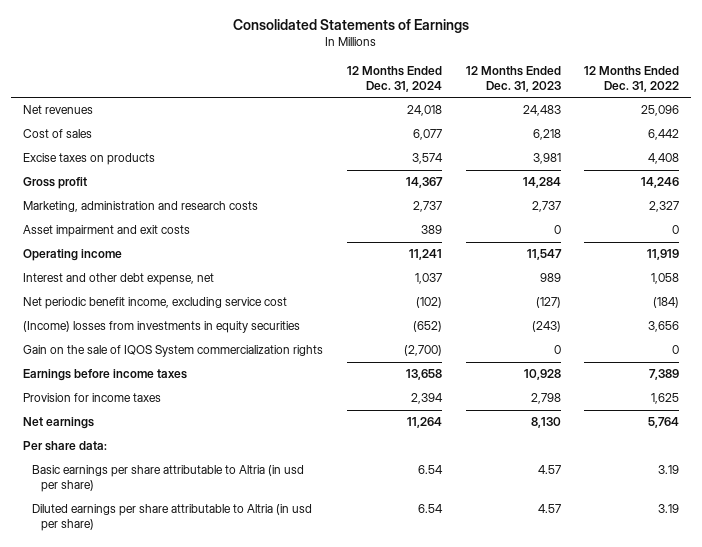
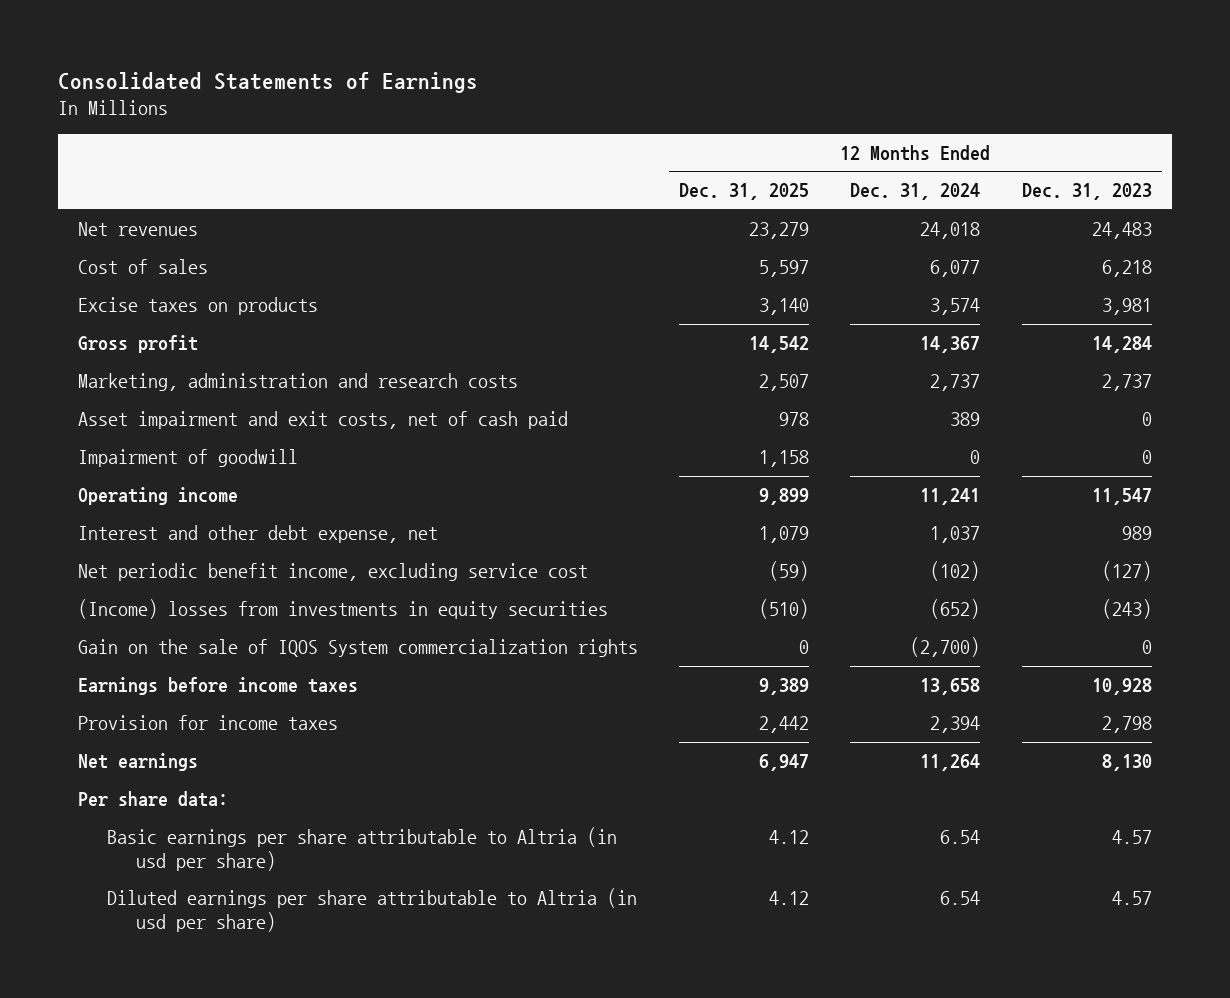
- | 12 Months Ended Dec. 31, 2024 | 12 Months Ended Dec. 31, 2023 | 12 Months Ended Dec. 31, 2022
+ | 12 Months Ended Dec. 31, 2025 | 12 Months Ended Dec. 31, 2024 | 12 Months Ended Dec. 31, 2023
- Asset impairment and exit costs | 389 | 0 | 0
+ Asset impairment and exit costs, net of cash paid | 978 | 389 | 0
+ Impairment of goodwill | 1,158 | 0 | 0

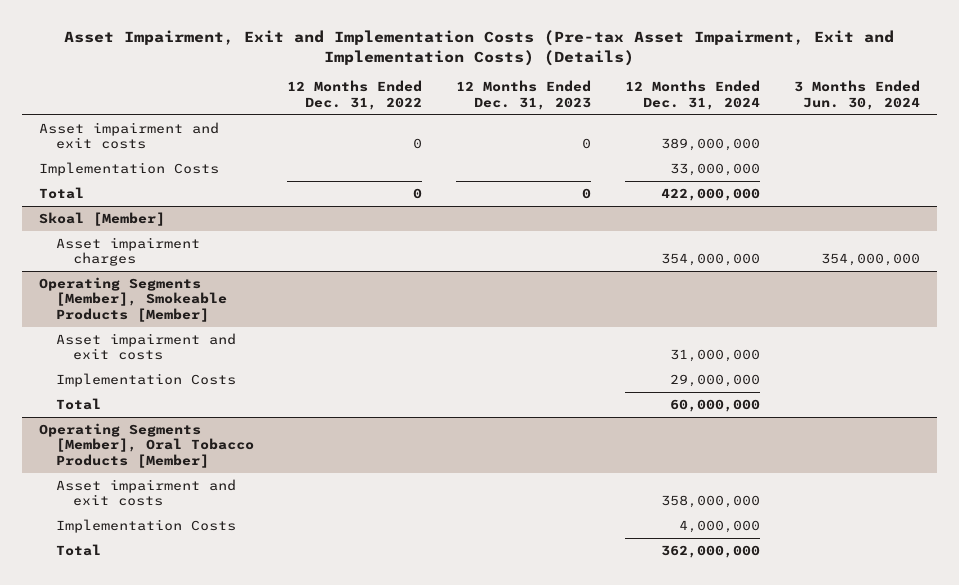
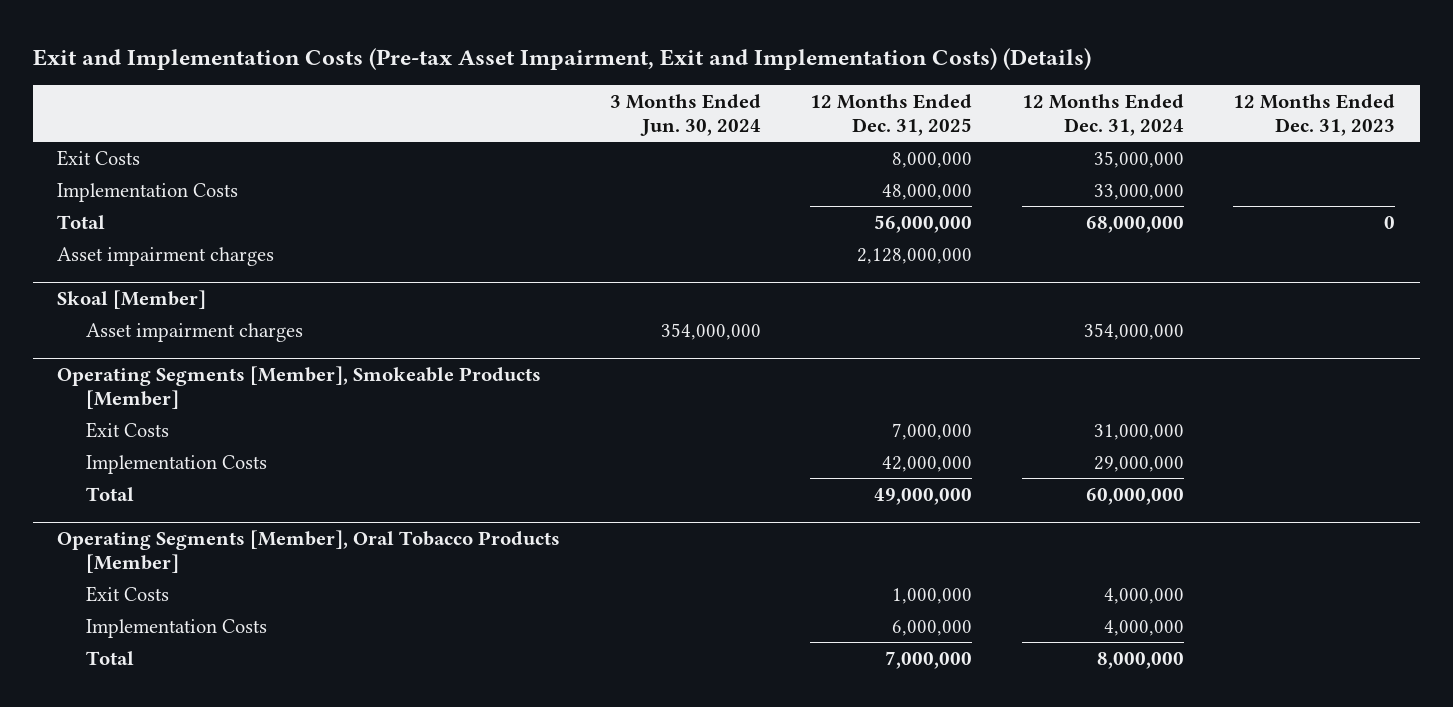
- Asset Impairment, Exit and Implementation Costs (Pre-tax Asset Impairment, Exit and Implementation Costs) (Details)
+ Exit and Implementation Costs (Pre-tax Asset Impairment, Exit and Implementation Costs) (Details)
- | 12 Months Ended Dec. 31, 2022 | 12 Months Ended Dec. 31, 2023 | 12 Months Ended Dec. 31, 2024 | 3 Months Ended Jun. 30, 2024
+ | 3 Months Ended Jun. 30, 2024 | 12 Months Ended Dec. 31, 2025 | 12 Months Ended Dec. 31, 2024 | 12 Months Ended Dec. 31, 2023
- Asset impairment and exit costs | 0 | 0 | 389,000,000 |
+ Exit Costs | | 8,000,000 | 35,000,000 |
- Total | 0 | 0 | 422,000,000 |
+ Total | | 56,000,000 | 68,000,000 | 0
+ Asset impairment charges | | 2,128,000,000 | |
@ Operating Segments [Member], Smokeable Products [Member]
- Asset impairment and exit costs | | | 31,000,000 |
+ Exit Costs | | 7,000,000 | 31,000,000 |
@ Operating Segments [Member], Oral Tobacco Products [Member]
- Asset impairment and exit costs | | | 358,000,000 |
+ Exit Costs | | 1,000,000 | 4,000,000 |
- Total | | | 362,000,000 |
+ Total | | 7,000,000 | 8,000,000 |

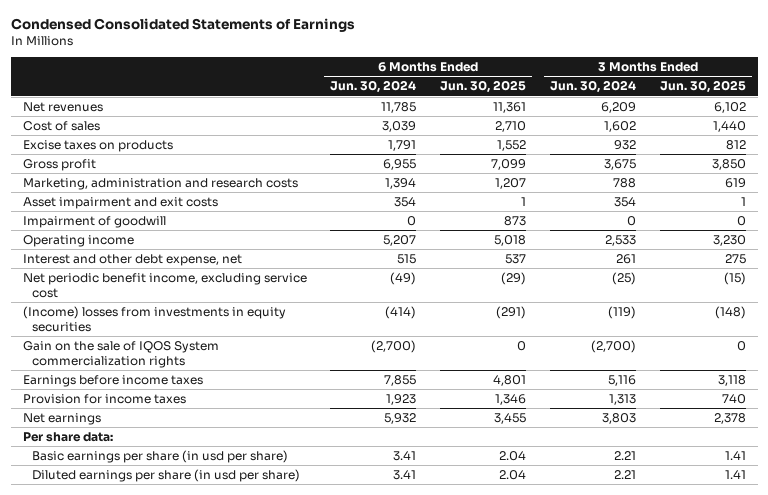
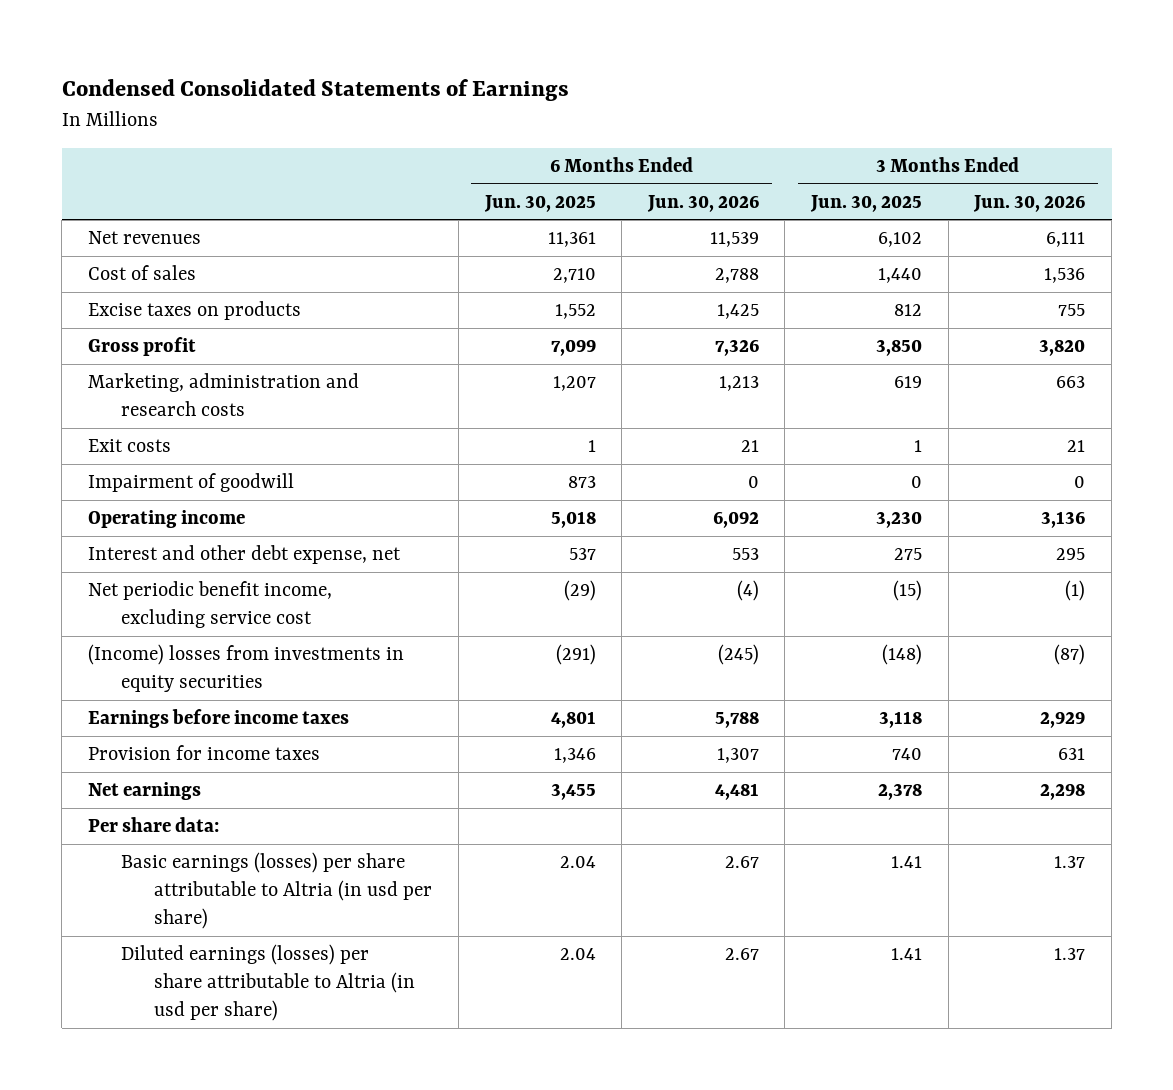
- | 6 Months Ended Jun. 30, 2024 | 6 Months Ended Jun. 30, 2025 | 3 Months Ended Jun. 30, 2024 | 3 Months Ended Jun. 30, 2025
+ | 6 Months Ended Jun. 30, 2025 | 6 Months Ended Jun. 30, 2026 | 3 Months Ended Jun. 30, 2025 | 3 Months Ended Jun. 30, 2026
- Asset impairment and exit costs | 354 | 1 | 354 | 1
+ Exit costs | 1 | 21 | 1 | 21
- Gain on the sale of IQOS System commercialization rights | (2,700) | 0 | (2,700) | 0
- Basic earnings per share (in usd per share) | 3.41 | 2.04 | 2.21 | 1.41
- Diluted earnings per share (in usd per share) | 3.41 | 2.04 | 2.21 | 1.41
+ Basic earnings (losses) per share attributable to Altria (in usd per share) | 2.04 | 2.67 | 1.41 | 1.37
+ Diluted earnings (losses) per share attributable to Altria (in usd per share) | 2.04 | 2.67 | 1.41 | 1.37

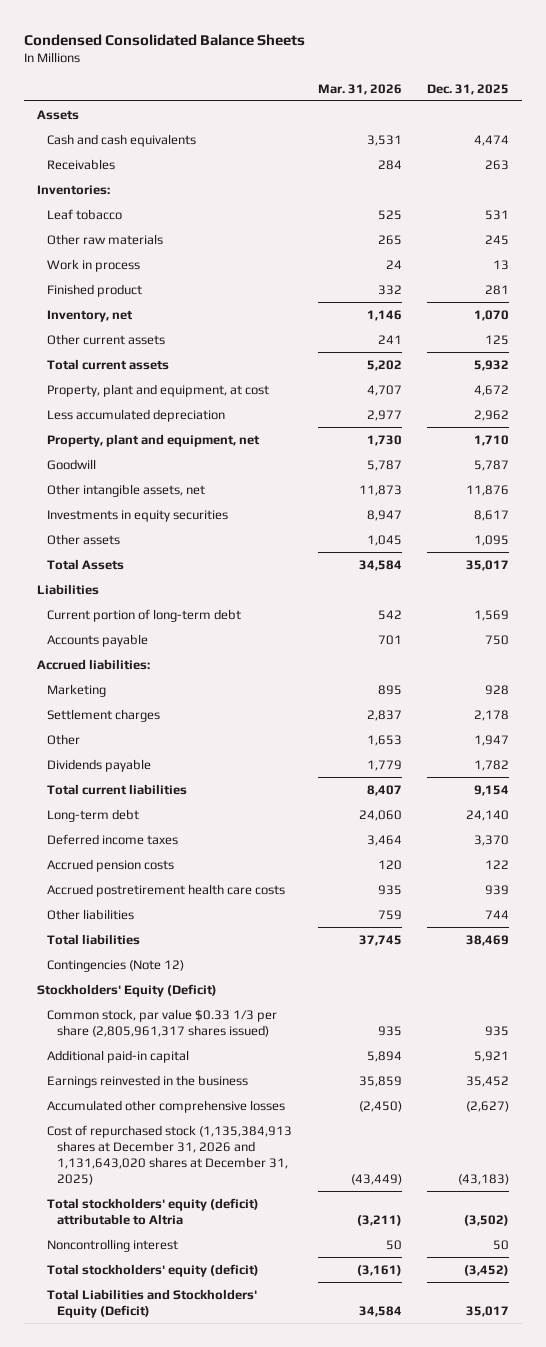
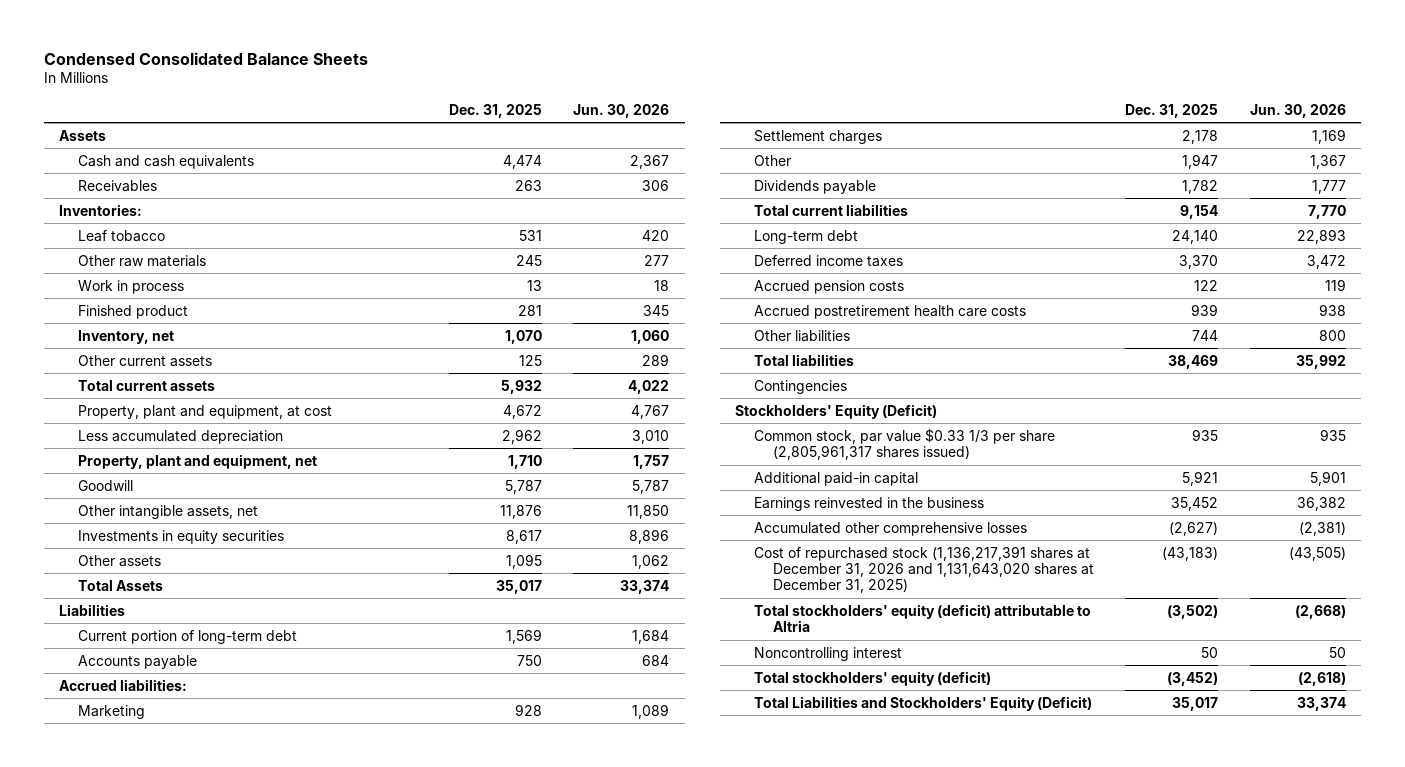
- | Mar. 31, 2026 | Dec. 31, 2025
+ | Dec. 31, 2025 | Jun. 30, 2026
- Contingencies (Note 12)
+ Contingencies
- Cost of repurchased stock (1,135,384,913 shares at December 31, 2026 and 1,131,643,020 shares at December 31, 2025) | (43,449) | (43,183)
+ Cost of repurchased stock (1,136,217,391 shares at December 31, 2026 and 1,131,643,020 shares at December 31, 2025) | (43,183) | (43,505)

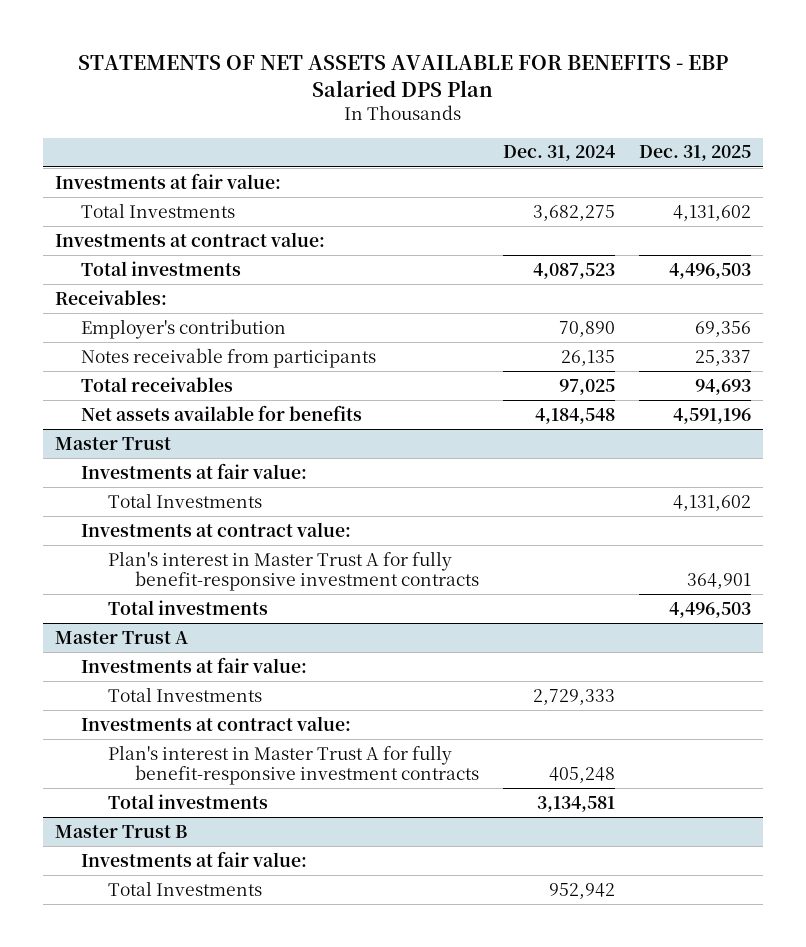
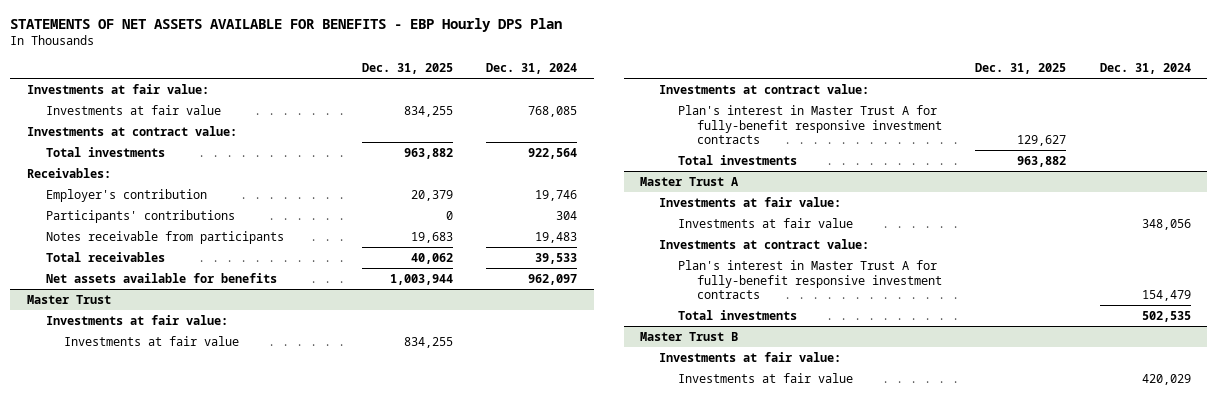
- STATEMENTS OF NET ASSETS AVAILABLE FOR BENEFITS - EBP Salaried DPS Plan
+ STATEMENTS OF NET ASSETS AVAILABLE FOR BENEFITS - EBP Hourly DPS Plan
- | Dec. 31, 2024 | Dec. 31, 2025
+ | Dec. 31, 2025 | Dec. 31, 2024
- Total Investments | 3,682,275 | 4,131,602
+ Investments at fair value | 834,255 | 768,085
- Total investments | 4,087,523 | 4,496,503
+ Total investments | 963,882 | 922,564
- Employer's contribution | 70,890 | 69,356
- Notes receivable from participants | 26,135 | 25,337
- Total receivables | 97,025 | 94,693
- Net assets available for benefits | 4,184,548 | 4,591,196
+ Employer's contribution | 20,379 | 19,746
+ Participants' contributions | 0 | 304
+ Notes receivable from participants | 19,683 | 19,483
+ Total receivables | 40,062 | 39,533
+ Net assets available for benefits | 1,003,944 | 962,097
@ Master Trust
- Total Investments | | 4,131,602
+ Investments at fair value | 834,255 |
- Plan's interest in Master Trust A for fully benefit-responsive investment contracts | | 364,901
- Total investments | | 4,496,503
+ Plan's interest in Master Trust A for fully-benefit responsive investment contracts | 129,627 |
+ Total investments | 963,882 |
@ Master Trust A
- Total Investments | 2,729,333 |
+ Investments at fair value | | 348,056
- Plan's interest in Master Trust A for fully benefit-responsive investment contracts | 405,248 |
- Total investments | 3,134,581 |
+ Plan's interest in Master Trust A for fully-benefit responsive investment contracts | | 154,479
+ Total investments | | 502,535
@ Master Trust B
- Total Investments | 952,942 |
+ Investments at fair value | | 420,029

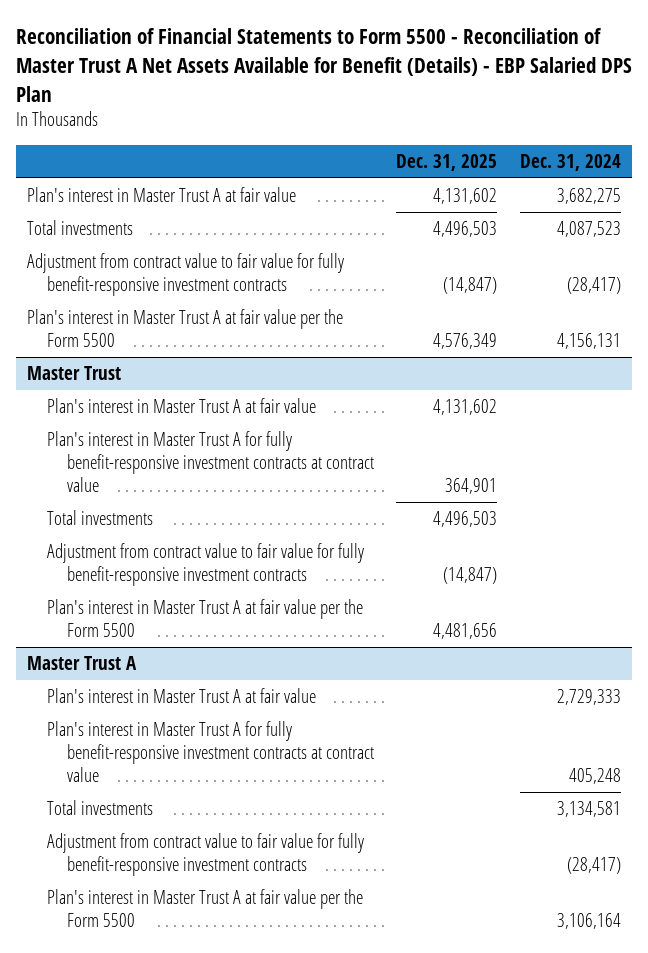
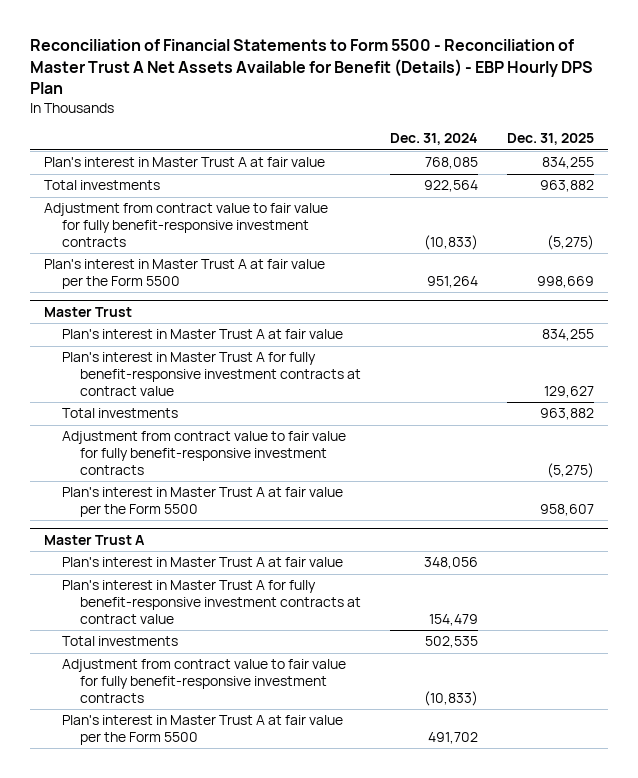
- Reconciliation of Financial Statements to Form 5500 - Reconciliation of Master Trust A Net Assets Available for Benefit (Details) - EBP Salaried DPS Plan
+ Reconciliation of Financial Statements to Form 5500 - Reconciliation of Master Trust A Net Assets Available for Benefit (Details) - EBP Hourly DPS Plan
- | Dec. 31, 2025 | Dec. 31, 2024
+ | Dec. 31, 2024 | Dec. 31, 2025
- Plan's interest in Master Trust A at fair value | 4,131,602 | 3,682,275
- Total investments | 4,496,503 | 4,087,523
- Adjustment from contract value to fair value for fully benefit-responsive investment contracts | (14,847) | (28,417)
- Plan's interest in Master Trust A at fair value per the Form 5500 | 4,576,349 | 4,156,131
+ Plan's interest in Master Trust A at fair value | 768,085 | 834,255
+ Total investments | 922,564 | 963,882
+ Adjustment from contract value to fair value for fully benefit-responsive investment contracts | (10,833) | (5,275)
+ Plan's interest in Master Trust A at fair value per the Form 5500 | 951,264 | 998,669
@ Master Trust
- Plan's interest in Master Trust A at fair value | 4,131,602 |
- Plan's interest in Master Trust A for fully benefit-responsive investment contracts at contract value | 364,901 |
- Total investments | 4,496,503 |
- Adjustment from contract value to fair value for fully benefit-responsive investment contracts | (14,847) |
- Plan's interest in Master Trust A at fair value per the Form 5500 | 4,481,656 |
+ Plan's interest in Master Trust A at fair value | | 834,255
+ Plan's interest in Master Trust A for fully benefit-responsive investment contracts at contract value | | 129,627
+ Total investments | | 963,882
+ Adjustment from contract value to fair value for fully benefit-responsive investment contracts | | (5,275)
+ Plan's interest in Master Trust A at fair value per the Form 5500 | | 958,607
@ Master Trust A
- Plan's interest in Master Trust A at fair value | | 2,729,333
- Plan's interest in Master Trust A for fully benefit-responsive investment contracts at contract value | | 405,248
- Total investments | | 3,134,581
- Adjustment from contract value to fair value for fully benefit-responsive investment contracts | | (28,417)
- Plan's interest in Master Trust A at fair value per the Form 5500 | | 3,106,164
+ Plan's interest in Master Trust A at fair value | 348,056 |
+ Plan's interest in Master Trust A for fully benefit-responsive investment contracts at contract value | 154,479 |
+ Total investments | 502,535 |
+ Adjustment from contract value to fair value for fully benefit-responsive investment contracts | (10,833) |
+ Plan's interest in Master Trust A at fair value per the Form 5500 | 491,702 |

